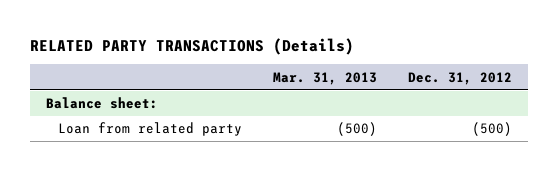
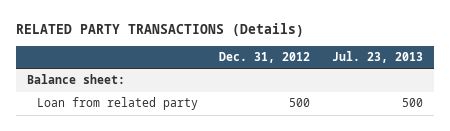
- | Mar. 31, 2013 | Dec. 31, 2012
+ | Dec. 31, 2012 | Jul. 23, 2013
- Loan from related party | (500) | (500)
+ Loan from related party | 500 | 500

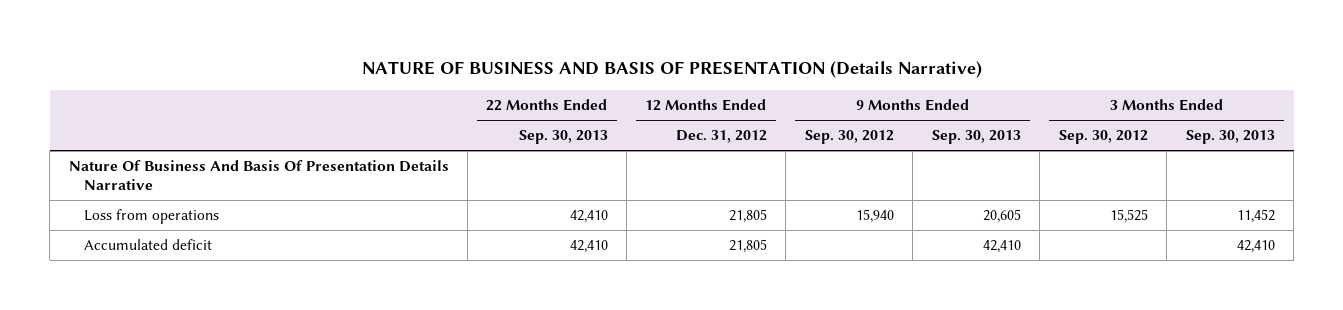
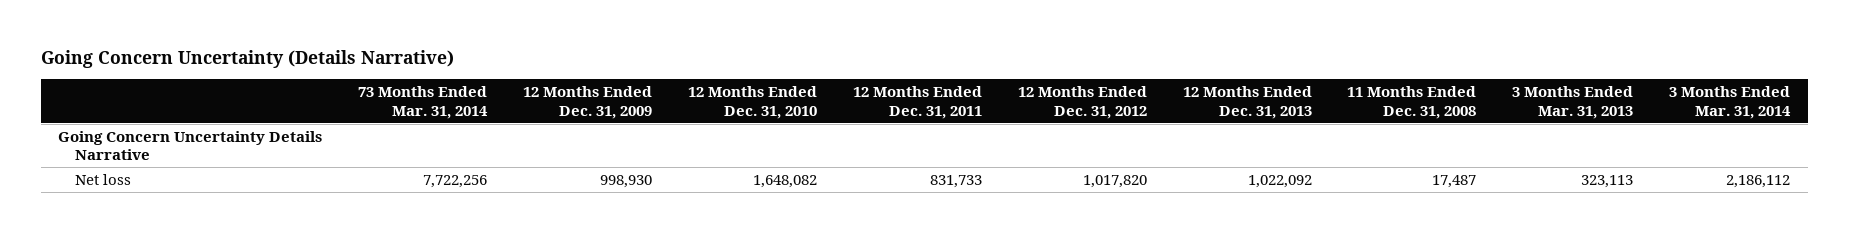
- NATURE OF BUSINESS AND BASIS OF PRESENTATION (Details Narrative)
+ Going Concern Uncertainty (Details Narrative)
- | 22 Months Ended Sep. 30, 2013 | 12 Months Ended Dec. 31, 2012 | 9 Months Ended Sep. 30, 2012 | 9 Months Ended Sep. 30, 2013 | 3 Months Ended Sep. 30, 2012 | 3 Months Ended Sep. 30, 2013
+ | 73 Months Ended Mar. 31, 2014 | 12 Months Ended Dec. 31, 2009 | 12 Months Ended Dec. 31, 2010 | 12 Months Ended Dec. 31, 2011 | 12 Months Ended Dec. 31, 2012 | 12 Months Ended Dec. 31, 2013 | 11 Months Ended Dec. 31, 2008 | 3 Months Ended Mar. 31, 2013 | 3 Months Ended Mar. 31, 2014
- Nature Of Business And Basis Of Presentation Details Narrative
- Loss from operations | 42,410 | 21,805 | 15,940 | 20,605 | 15,525 | 11,452
- Accumulated deficit | 42,410 | 21,805 | | 42,410 | | 42,410
+ Going Concern Uncertainty Details Narrative
+ Net loss | 7,722,256 | 998,930 | 1,648,082 | 831,733 | 1,017,820 | 1,022,092 | 17,487 | 323,113 | 2,186,112

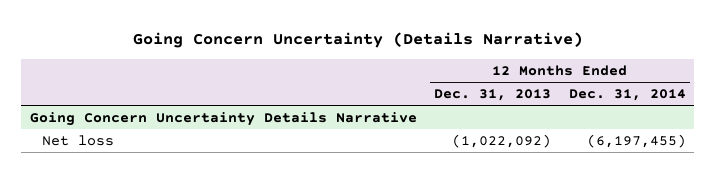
- | 73 Months Ended Mar. 31, 2014 | 12 Months Ended Dec. 31, 2009 | 12 Months Ended Dec. 31, 2010 | 12 Months Ended Dec. 31, 2011 | 12 Months Ended Dec. 31, 2012 | 12 Months Ended Dec. 31, 2013 | 11 Months Ended Dec. 31, 2008 | 3 Months Ended Mar. 31, 2013 | 3 Months Ended Mar. 31, 2014
+ | 12 Months Ended Dec. 31, 2013 | 12 Months Ended Dec. 31, 2014
- Net loss | 7,722,256 | 998,930 | 1,648,082 | 831,733 | 1,017,820 | 1,022,092 | 17,487 | 323,113 | 2,186,112
+ Net loss | (1,022,092) | (6,197,455)

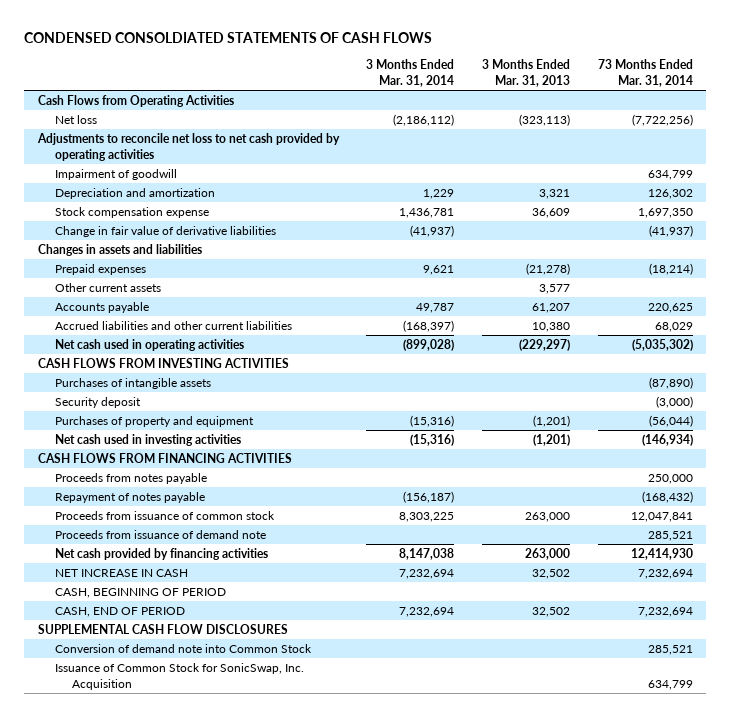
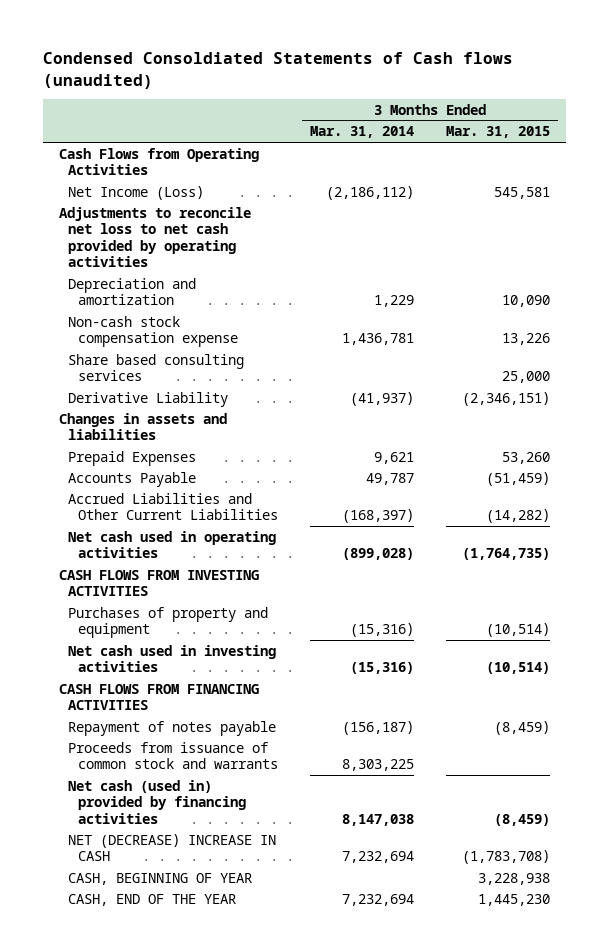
- CONDENSED CONSOLDIATED STATEMENTS OF CASH FLOWS
+ Condensed Consoldiated Statements of Cash flows (unaudited)
- | 3 Months Ended Mar. 31, 2014 | 3 Months Ended Mar. 31, 2013 | 73 Months Ended Mar. 31, 2014
+ | 3 Months Ended Mar. 31, 2014 | 3 Months Ended Mar. 31, 2015
- Net loss | (2,186,112) | (323,113) | (7,722,256)
+ Net Income (Loss) | (2,186,112) | 545,581
- Impairment of goodwill | | | 634,799
- Stock compensation expense | 1,436,781 | 36,609 | 1,697,350
- Change in fair value of derivative liabilities | (41,937) | | (41,937)
+ Non-cash stock compensation expense | 1,436,781 | 13,226
+ Share based consulting services | | 25,000
+ Derivative Liability | (41,937) | (2,346,151)
- Prepaid expenses | 9,621 | (21,278) | (18,214)
- Other current assets | | 3,577 |
- Accounts payable | 49,787 | 61,207 | 220,625
- Accrued liabilities and other current liabilities | (168,397) | 10,380 | 68,029
+ Prepaid Expenses | 9,621 | 53,260
+ Accounts Payable | 49,787 | (51,459)
+ Accrued Liabilities and Other Current Liabilities | (168,397) | (14,282)
- Purchases of intangible assets | | | (87,890)
- Security deposit | | | (3,000)
- Proceeds from notes payable | | | 250,000
- Proceeds from issuance of common stock | 8,303,225 | 263,000 | 12,047,841
- Proceeds from issuance of demand note | | | 285,521
- Net cash provided by financing activities | 8,147,038 | 263,000 | 12,414,930
- NET INCREASE IN CASH | 7,232,694 | 32,502 | 7,232,694
- CASH, BEGINNING OF PERIOD
- CASH, END OF PERIOD | 7,232,694 | 32,502 | 7,232,694
- SUPPLEMENTAL CASH FLOW DISCLOSURES
- Conversion of demand note into Common Stock | | | 285,521
- Issuance of Common Stock for SonicSwap, Inc. Acquisition | | | 634,799
+ Proceeds from issuance of common stock and warrants | 8,303,225 |
+ Net cash (used in) provided by financing activities | 8,147,038 | (8,459)
+ NET (DECREASE) INCREASE IN CASH | 7,232,694 | (1,783,708)
+ CASH, BEGINNING OF YEAR | | 3,228,938
+ CASH, END OF THE YEAR | 7,232,694 | 1,445,230

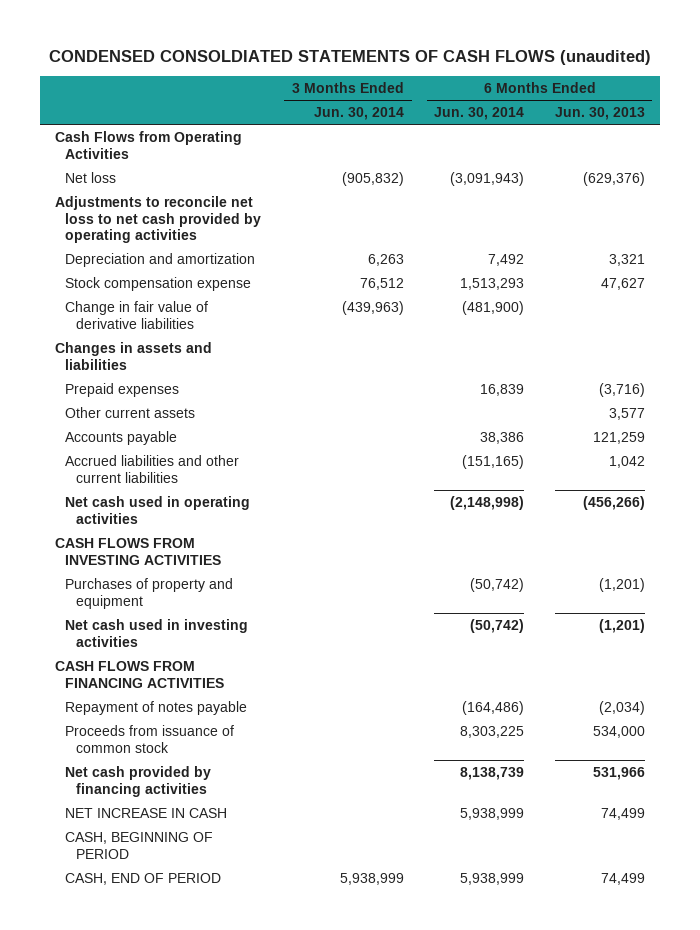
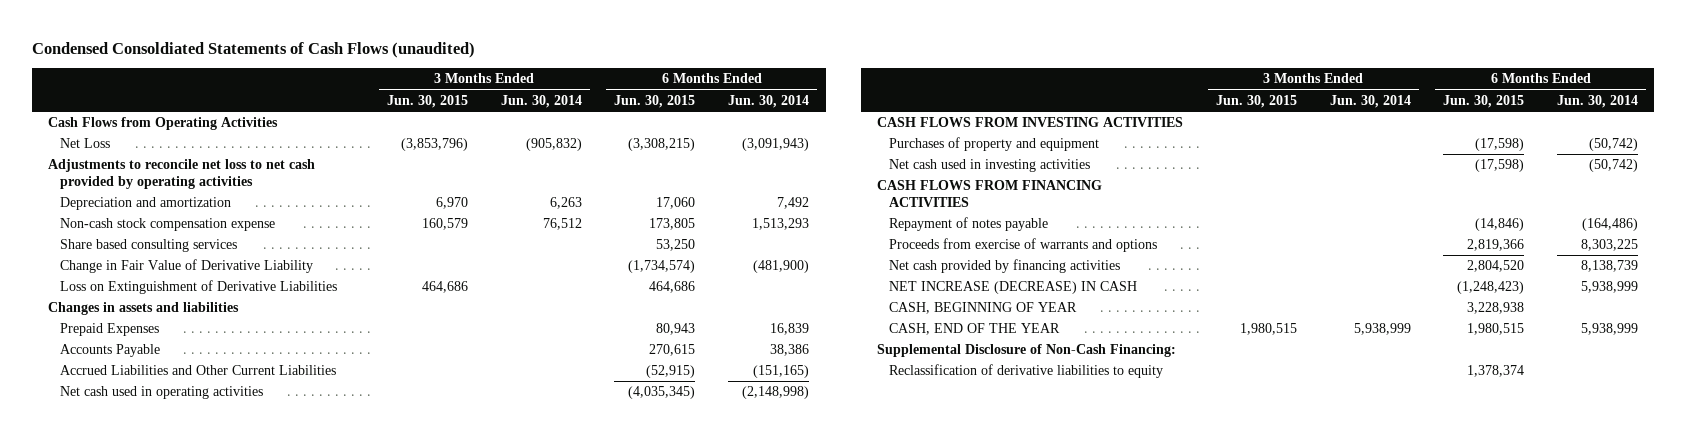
- CONDENSED CONSOLDIATED STATEMENTS OF CASH FLOWS (unaudited)
+ Condensed Consoldiated Statements of Cash Flows (unaudited)
- | 3 Months Ended Jun. 30, 2014 | 6 Months Ended Jun. 30, 2014 | 6 Months Ended Jun. 30, 2013
+ | 3 Months Ended Jun. 30, 2015 | 3 Months Ended Jun. 30, 2014 | 6 Months Ended Jun. 30, 2015 | 6 Months Ended Jun. 30, 2014
- Net loss | (905,832) | (3,091,943) | (629,376)
+ Net Loss | (3,853,796) | (905,832) | (3,308,215) | (3,091,943)
- Stock compensation expense | 76,512 | 1,513,293 | 47,627
- Change in fair value of derivative liabilities | (439,963) | (481,900) |
+ Non-cash stock compensation expense | 160,579 | 76,512 | 173,805 | 1,513,293
+ Share based consulting services | | | 53,250 |
+ Change in Fair Value of Derivative Liability | | | (1,734,574) | (481,900)
+ Loss on Extinguishment of Derivative Liabilities | 464,686 | | 464,686 |
- Prepaid expenses | | 16,839 | (3,716)
- Other current assets | | | 3,577
- Accounts payable | | 38,386 | 121,259
- Accrued liabilities and other current liabilities | | (151,165) | 1,042
+ Prepaid Expenses | | | 80,943 | 16,839
+ Accounts Payable | | | 270,615 | 38,386
+ Accrued Liabilities and Other Current Liabilities | | | (52,915) | (151,165)
- Proceeds from issuance of common stock | | 8,303,225 | 534,000
+ Proceeds from exercise of warrants and options | | | 2,819,366 | 8,303,225
- NET INCREASE IN CASH | | 5,938,999 | 74,499
- CASH, BEGINNING OF PERIOD
- CASH, END OF PERIOD | 5,938,999 | 5,938,999 | 74,499
+ NET INCREASE (DECREASE) IN CASH | | | (1,248,423) | 5,938,999
+ CASH, BEGINNING OF YEAR | | | 3,228,938 |
+ CASH, END OF THE YEAR | 1,980,515 | 5,938,999 | 1,980,515 | 5,938,999
+ Supplemental Disclosure of Non-Cash Financing:
+ Reclassification of derivative liabilities to equity | | | 1,378,374 |

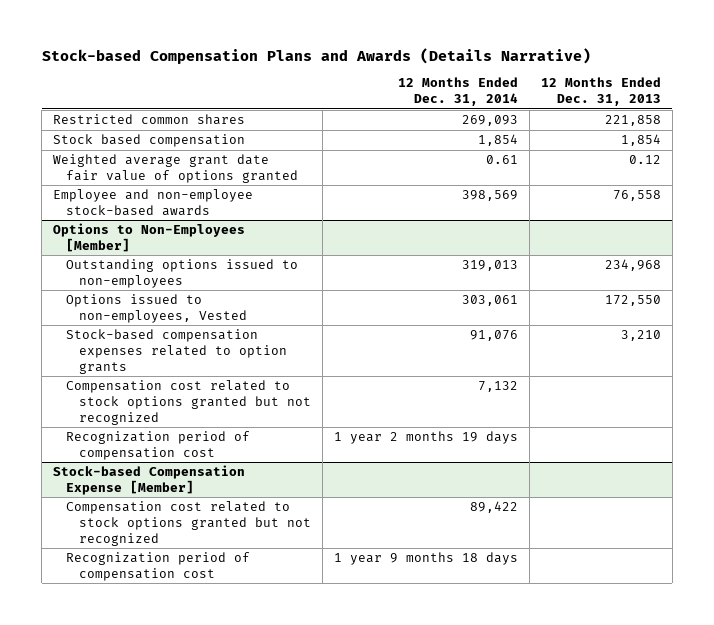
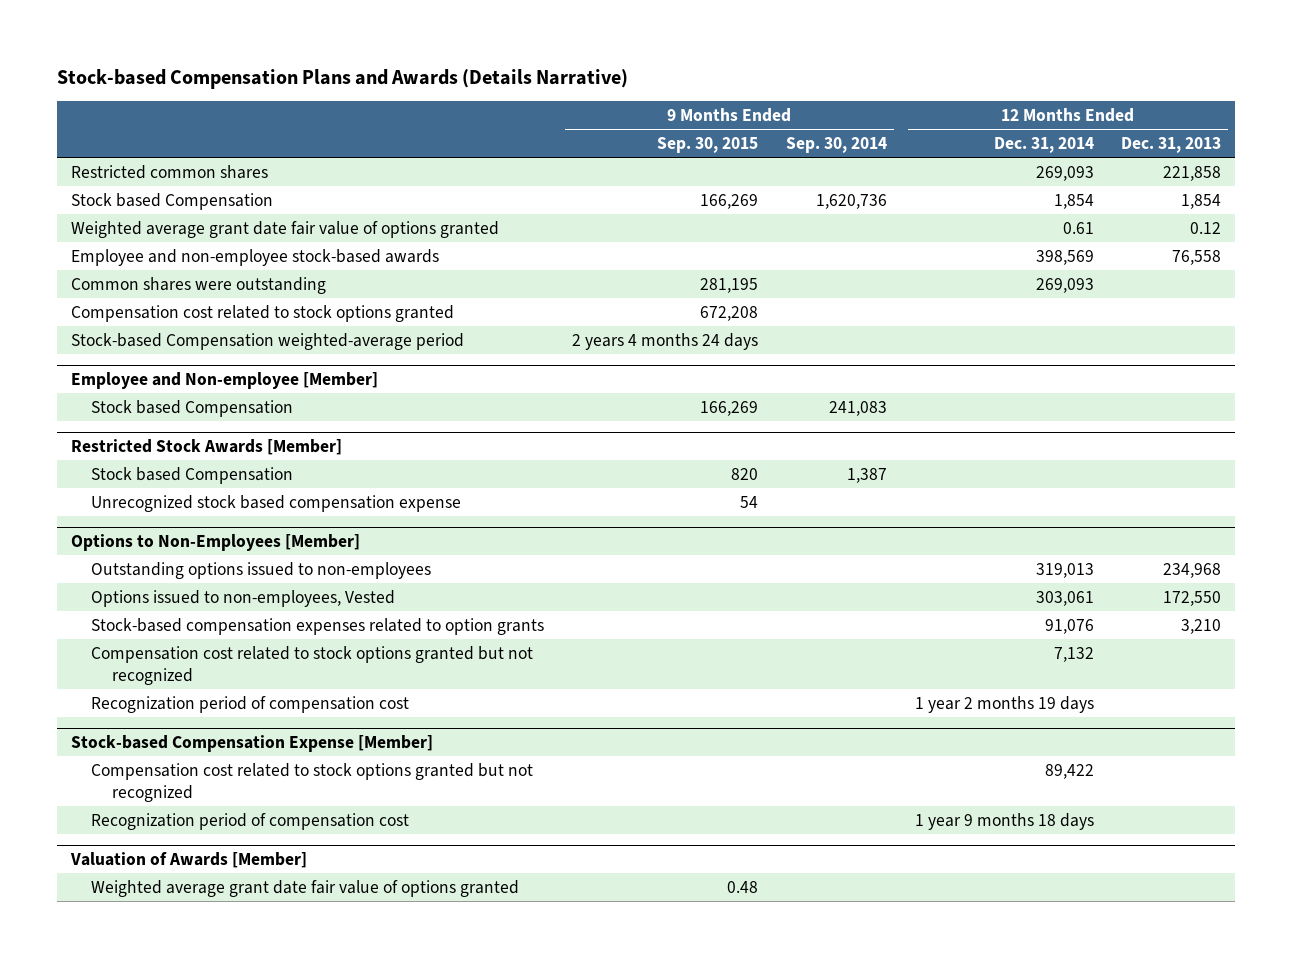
- | 12 Months Ended Dec. 31, 2014 | 12 Months Ended Dec. 31, 2013
+ | 9 Months Ended Sep. 30, 2015 | 9 Months Ended Sep. 30, 2014 | 12 Months Ended Dec. 31, 2014 | 12 Months Ended Dec. 31, 2013
- Stock based compensation | 1,854 | 1,854
+ Stock based Compensation | 166,269 | 1,620,736 | 1,854 | 1,854
+ Common shares were outstanding | 281,195 | | 269,093 |
+ Compensation cost related to stock options granted | 672,208 | | |
+ Stock-based Compensation weighted-average period | 2 years 4 months 24 days | | |
+ Employee and Non-employee [Member]
+ Stock based Compensation | 166,269 | 241,083 | |
+ Restricted Stock Awards [Member]
+ Stock based Compensation | 820 | 1,387 | |
+ Unrecognized stock based compensation expense | 54 | | |
+ Valuation of Awards [Member]
+ Weighted average grant date fair value of options granted | 0.48 | | |

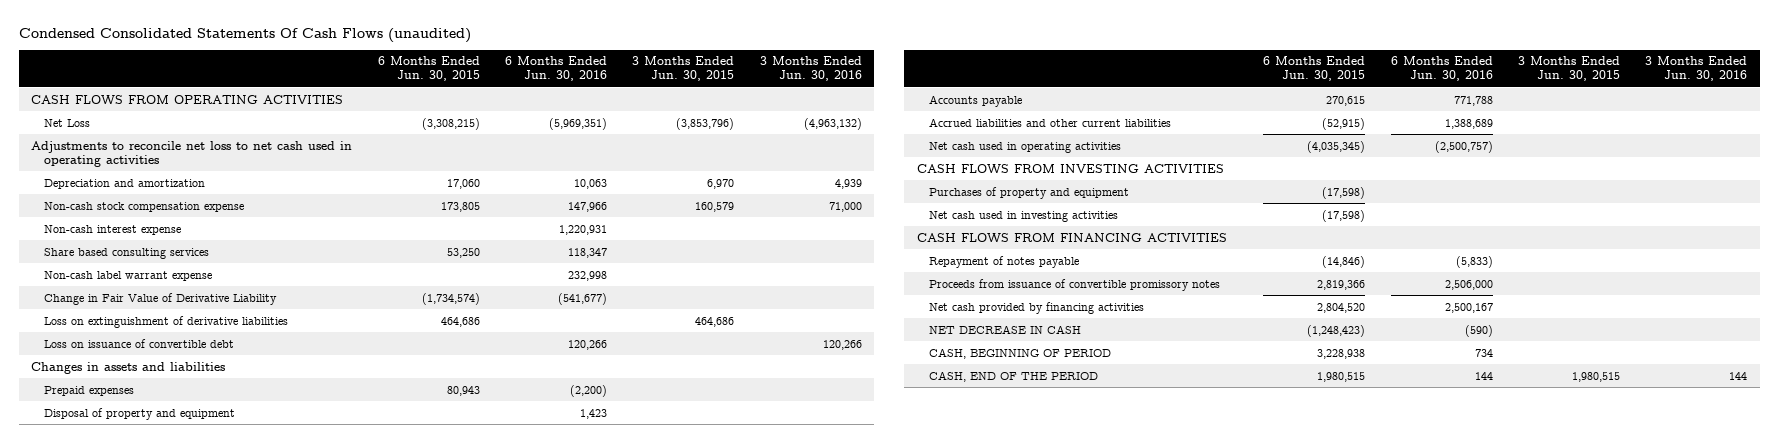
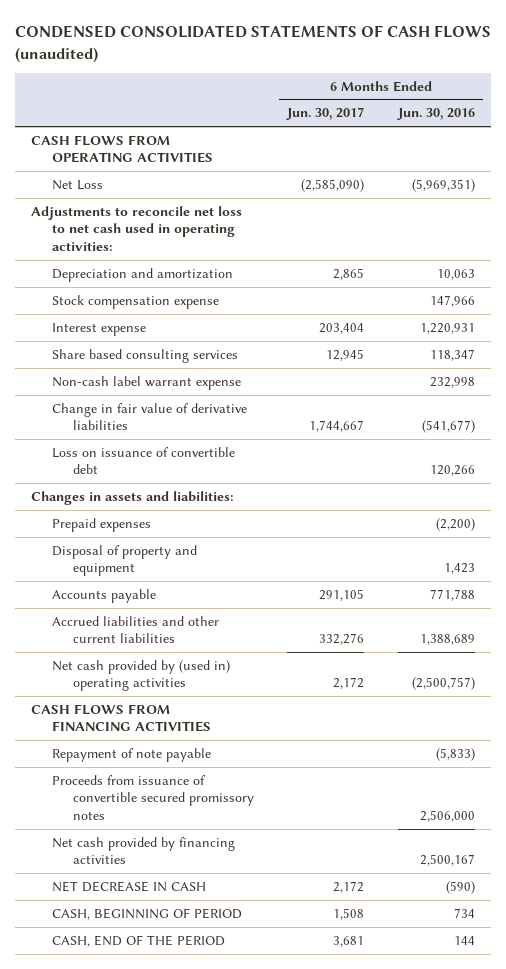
- Condensed Consolidated Statements Of Cash Flows (unaudited)
+ CONDENSED CONSOLIDATED STATEMENTS OF CASH FLOWS (unaudited)
- | 6 Months Ended Jun. 30, 2015 | 6 Months Ended Jun. 30, 2016 | 3 Months Ended Jun. 30, 2015 | 3 Months Ended Jun. 30, 2016
+ | 6 Months Ended Jun. 30, 2017 | 6 Months Ended Jun. 30, 2016
- Adjustments to reconcile net loss to net cash used in operating activities
+ Adjustments to reconcile net loss to net cash used in operating activities:
- Non-cash stock compensation expense | 173,805 | 147,966 | 160,579 | 71,000
- Non-cash interest expense | | 1,220,931 | |
+ Stock compensation expense | | 147,966
+ Interest expense | 203,404 | 1,220,931
- Change in Fair Value of Derivative Liability | (1,734,574) | (541,677) | |
- Loss on extinguishment of derivative liabilities | 464,686 | | 464,686 |
+ Change in fair value of derivative liabilities | 1,744,667 | (541,677)
- Changes in assets and liabilities
+ Changes in assets and liabilities:
- Net cash used in operating activities | (4,035,345) | (2,500,757) | |
- CASH FLOWS FROM INVESTING ACTIVITIES
- Purchases of property and equipment | (17,598) | | |
- Net cash used in investing activities | (17,598) | | |
+ Net cash provided by (used in) operating activities | 2,172 | (2,500,757)
- Repayment of notes payable | (14,846) | (5,833) | |
- Proceeds from issuance of convertible promissory notes | 2,819,366 | 2,506,000 | |
+ Repayment of note payable | | (5,833)
+ Proceeds from issuance of convertible secured promissory notes | | 2,506,000

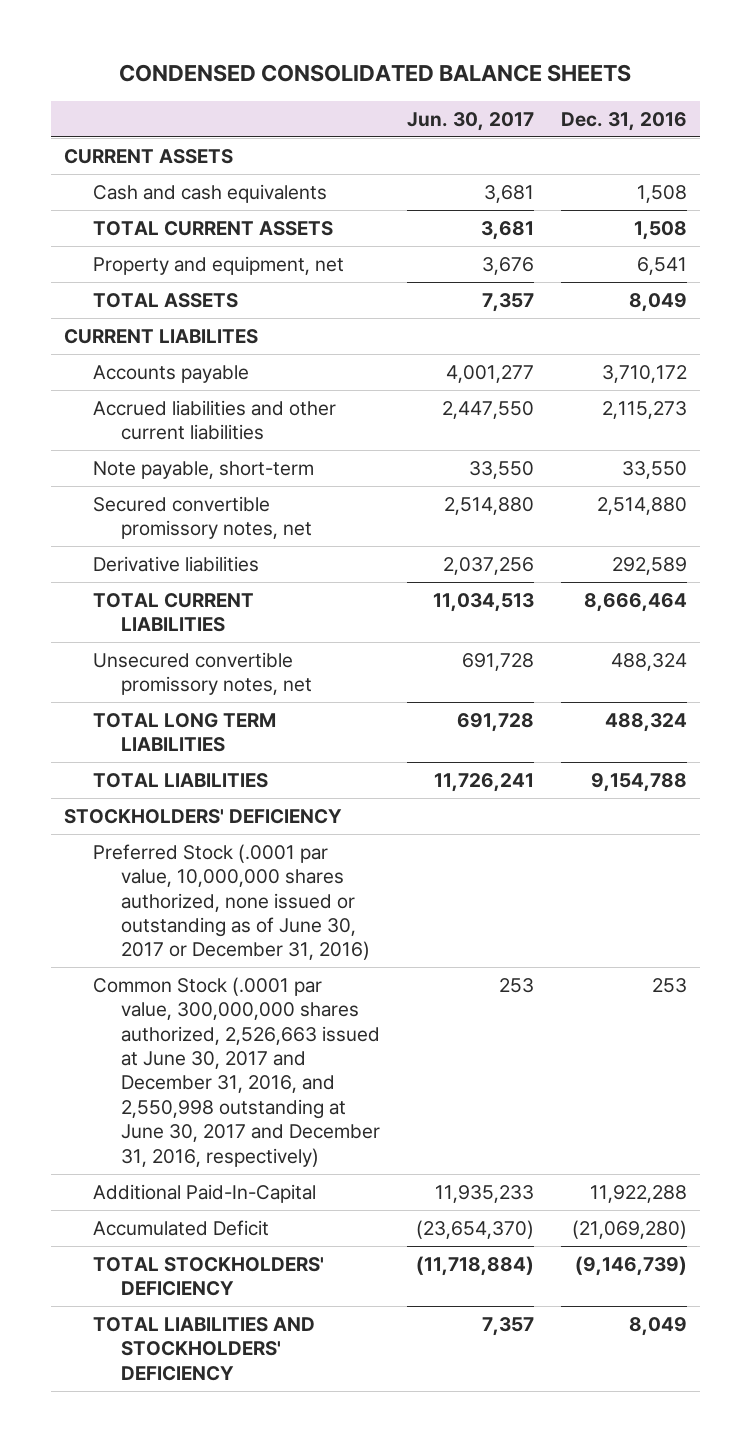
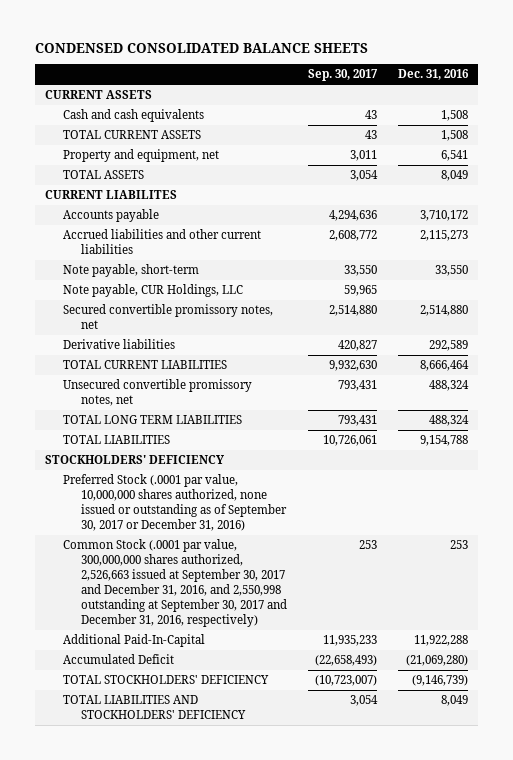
- | Jun. 30, 2017 | Dec. 31, 2016
+ | Sep. 30, 2017 | Dec. 31, 2016
+ Note payable, CUR Holdings, LLC | 59,965 |
- Preferred Stock (.0001 par value, 10,000,000 shares authorized, none issued or outstanding as of June 30, 2017 or December 31, 2016)
- Common Stock (.0001 par value, 300,000,000 shares authorized, 2,526,663 issued at June 30, 2017 and December 31, 2016, and 2,550,998 outstanding at June 30, 2017 and December 31, 2016, respectively) | 253 | 253
+ Preferred Stock (.0001 par value, 10,000,000 shares authorized, none issued or outstanding as of September 30, 2017 or December 31, 2016)
+ Common Stock (.0001 par value, 300,000,000 shares authorized, 2,526,663 issued at September 30, 2017 and December 31, 2016, and 2,550,998 outstanding at September 30, 2017 and December 31, 2016, respectively) | 253 | 253

